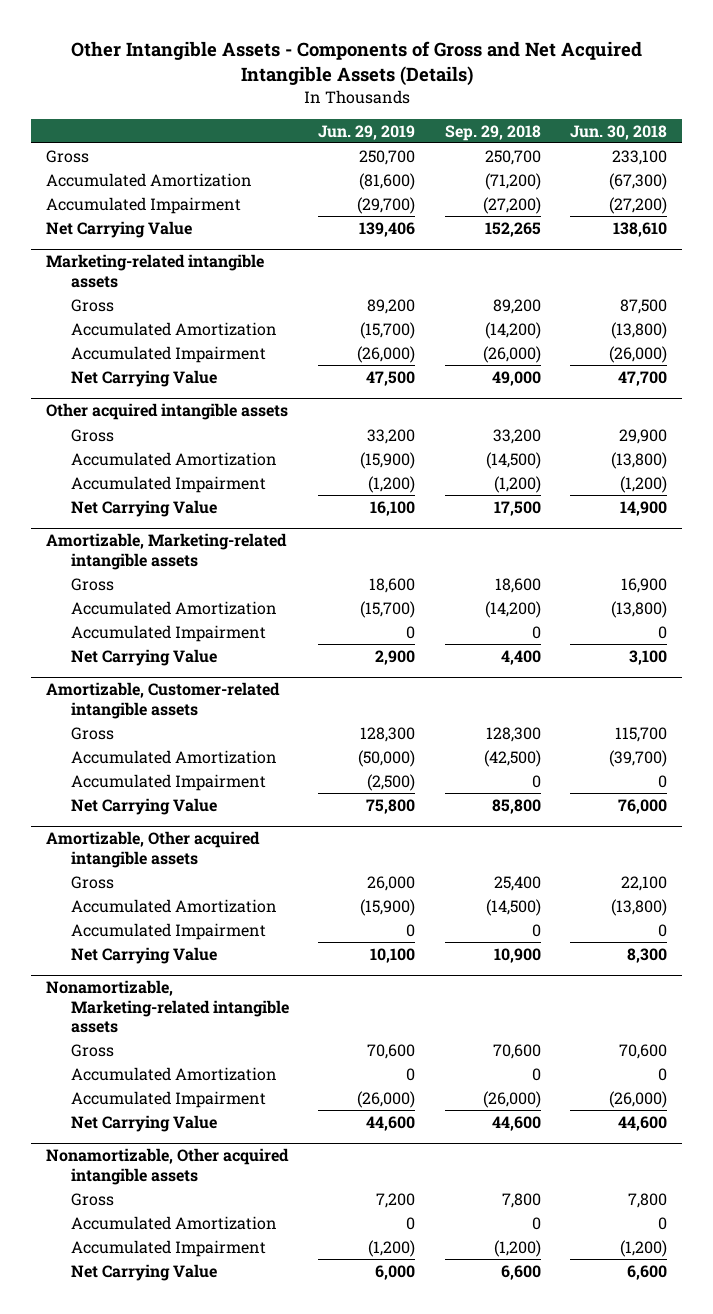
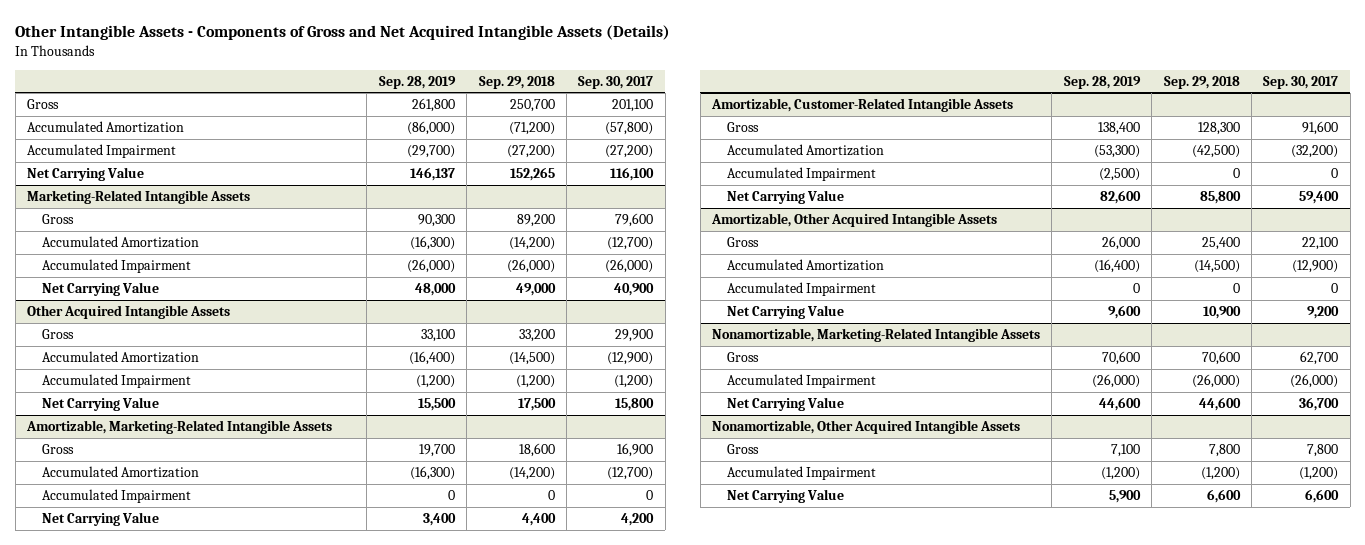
- | Jun. 29, 2019 | Sep. 29, 2018 | Jun. 30, 2018
+ | Sep. 28, 2019 | Sep. 29, 2018 | Sep. 30, 2017
- Marketing-related intangible assets
+ Marketing-Related Intangible Assets
- Other acquired intangible assets
+ Other Acquired Intangible Assets
- Amortizable, Marketing-related intangible assets
+ Amortizable, Marketing-Related Intangible Assets
- Amortizable, Customer-related intangible assets
+ Amortizable, Customer-Related Intangible Assets
- Amortizable, Other acquired intangible assets
+ Amortizable, Other Acquired Intangible Assets
- Nonamortizable, Marketing-related intangible assets
+ Nonamortizable, Marketing-Related Intangible Assets
- Accumulated Amortization | 0 | 0 | 0
- Nonamortizable, Other acquired intangible assets
+ Nonamortizable, Other Acquired Intangible Assets
- Accumulated Amortization | 0 | 0 | 0

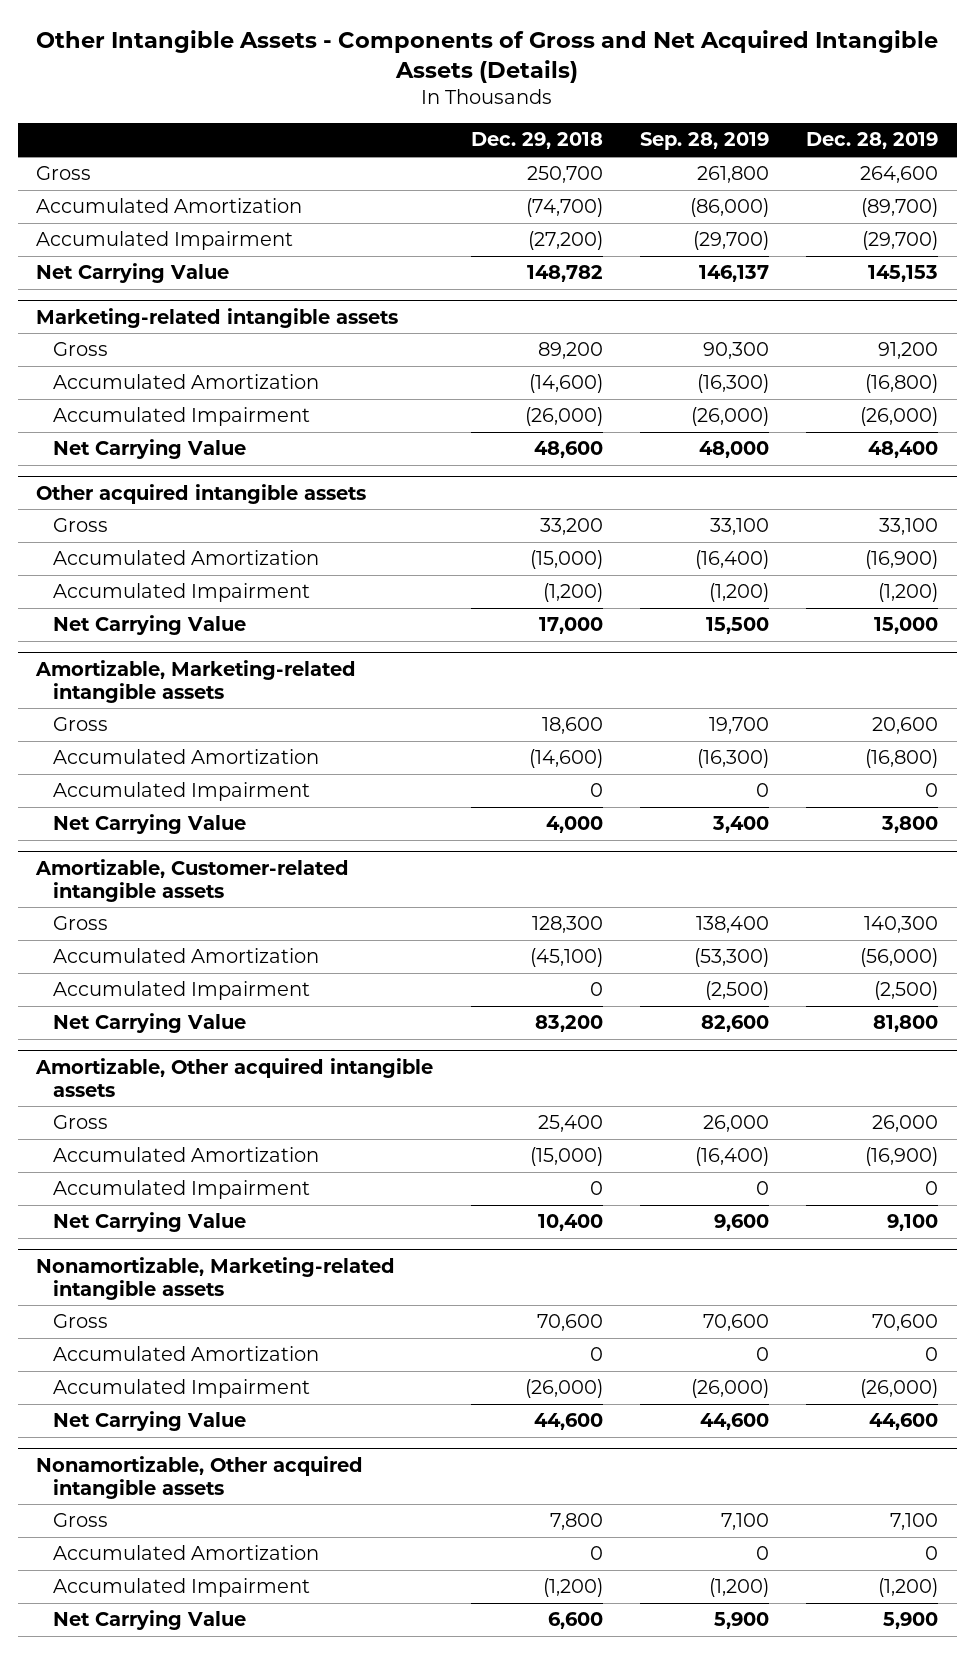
- | Sep. 28, 2019 | Sep. 29, 2018 | Sep. 30, 2017
+ | Dec. 29, 2018 | Sep. 28, 2019 | Dec. 28, 2019
- Marketing-Related Intangible Assets
+ Marketing-related intangible assets
- Other Acquired Intangible Assets
+ Other acquired intangible assets
- Amortizable, Marketing-Related Intangible Assets
+ Amortizable, Marketing-related intangible assets
- Amortizable, Customer-Related Intangible Assets
+ Amortizable, Customer-related intangible assets
- Amortizable, Other Acquired Intangible Assets
+ Amortizable, Other acquired intangible assets
- Nonamortizable, Marketing-Related Intangible Assets
+ Nonamortizable, Marketing-related intangible assets
+ Accumulated Amortization | 0 | 0 | 0
- Nonamortizable, Other Acquired Intangible Assets
+ Nonamortizable, Other acquired intangible assets
+ Accumulated Amortization | 0 | 0 | 0

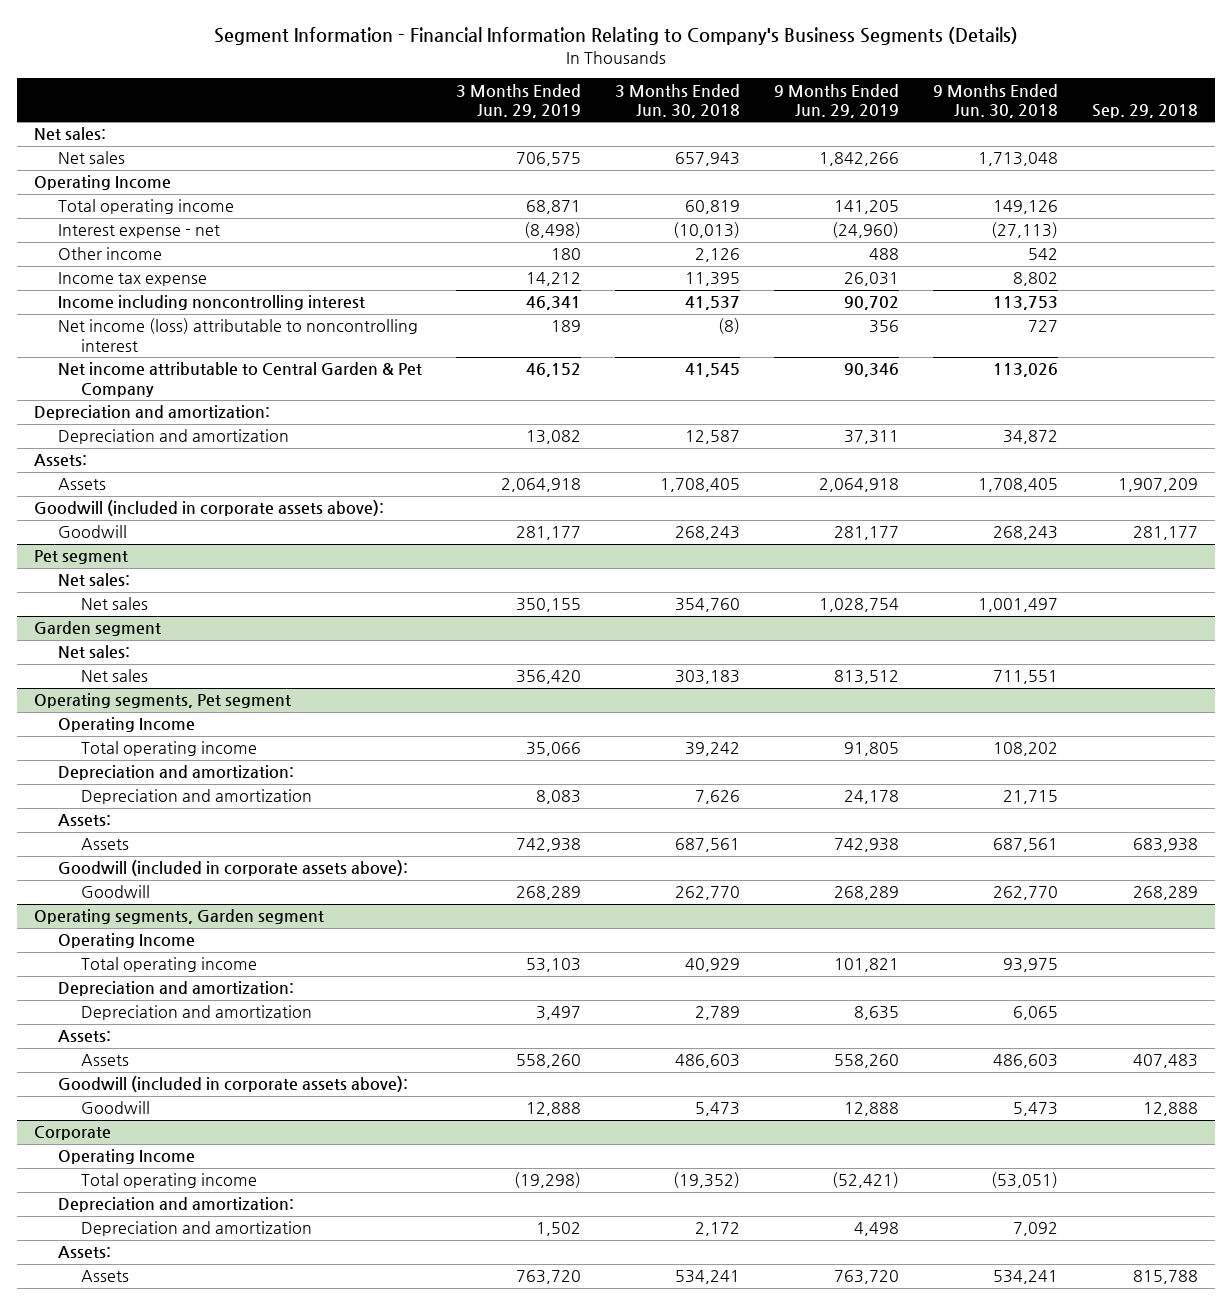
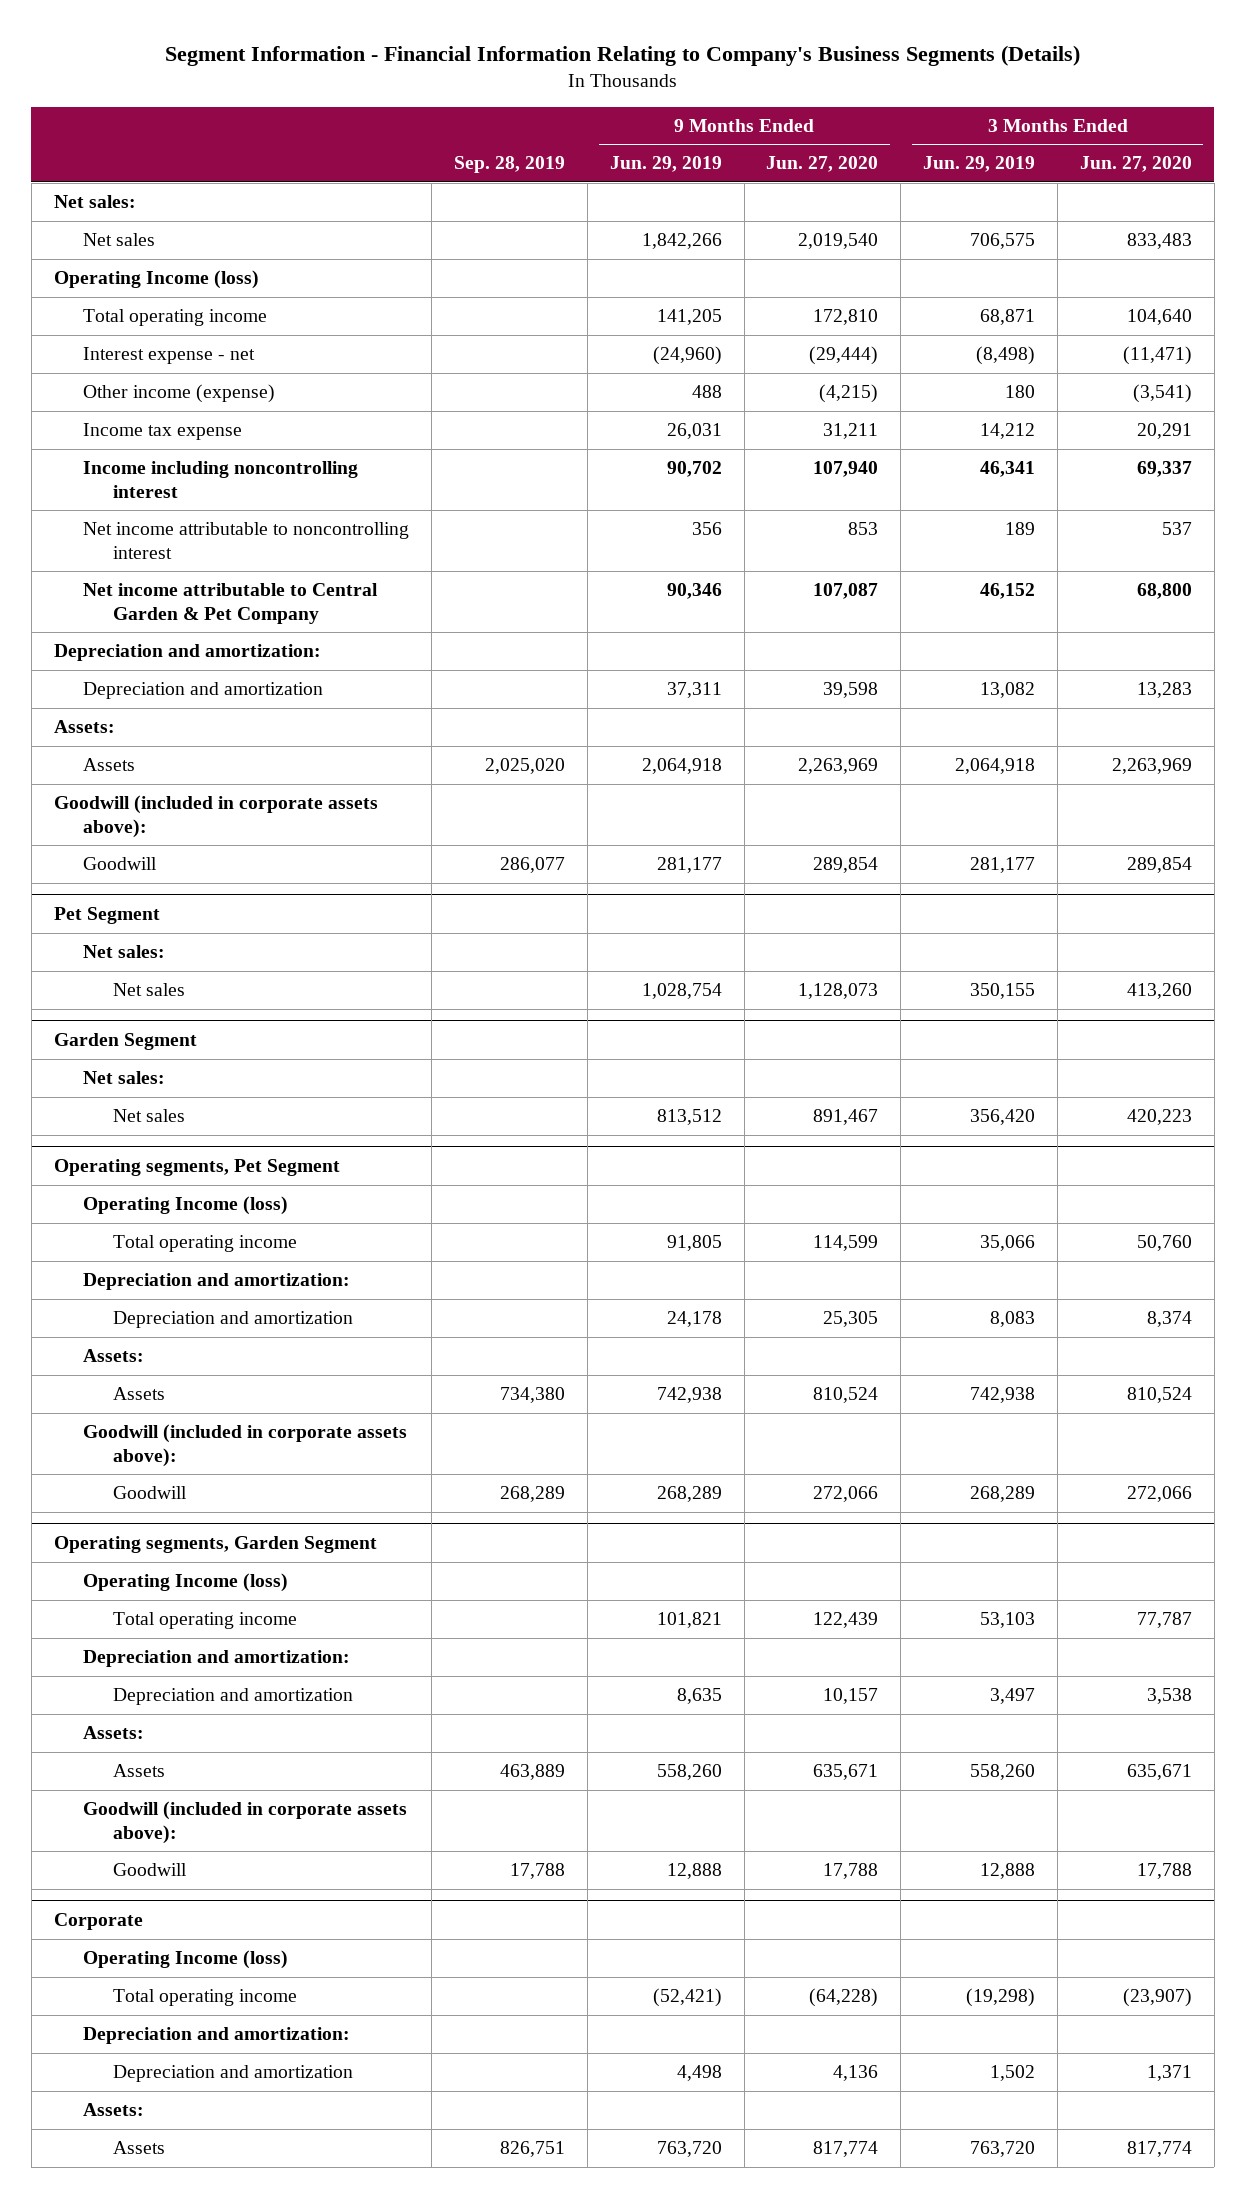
- | 3 Months Ended Jun. 29, 2019 | 3 Months Ended Jun. 30, 2018 | 9 Months Ended Jun. 29, 2019 | 9 Months Ended Jun. 30, 2018 | Sep. 29, 2018
+ | Sep. 28, 2019 | 9 Months Ended Jun. 29, 2019 | 9 Months Ended Jun. 27, 2020 | 3 Months Ended Jun. 29, 2019 | 3 Months Ended Jun. 27, 2020
- Operating Income
+ Operating Income (loss)
- Other income | 180 | 2,126 | 488 | 542 |
+ Other income (expense) | | 488 | (4,215) | 180 | (3,541)
- Net income (loss) attributable to noncontrolling interest | 189 | (8) | 356 | 727 |
+ Net income attributable to noncontrolling interest | | 356 | 853 | 189 | 537
- Pet segment
+ Pet Segment
- Garden segment
+ Garden Segment
- Operating segments, Pet segment
- Operating Income
+ Operating segments, Pet Segment
+ Operating Income (loss)
- Operating segments, Garden segment
- Operating Income
+ Operating segments, Garden Segment
+ Operating Income (loss)
@ Corporate
- Operating Income
+ Operating Income (loss)

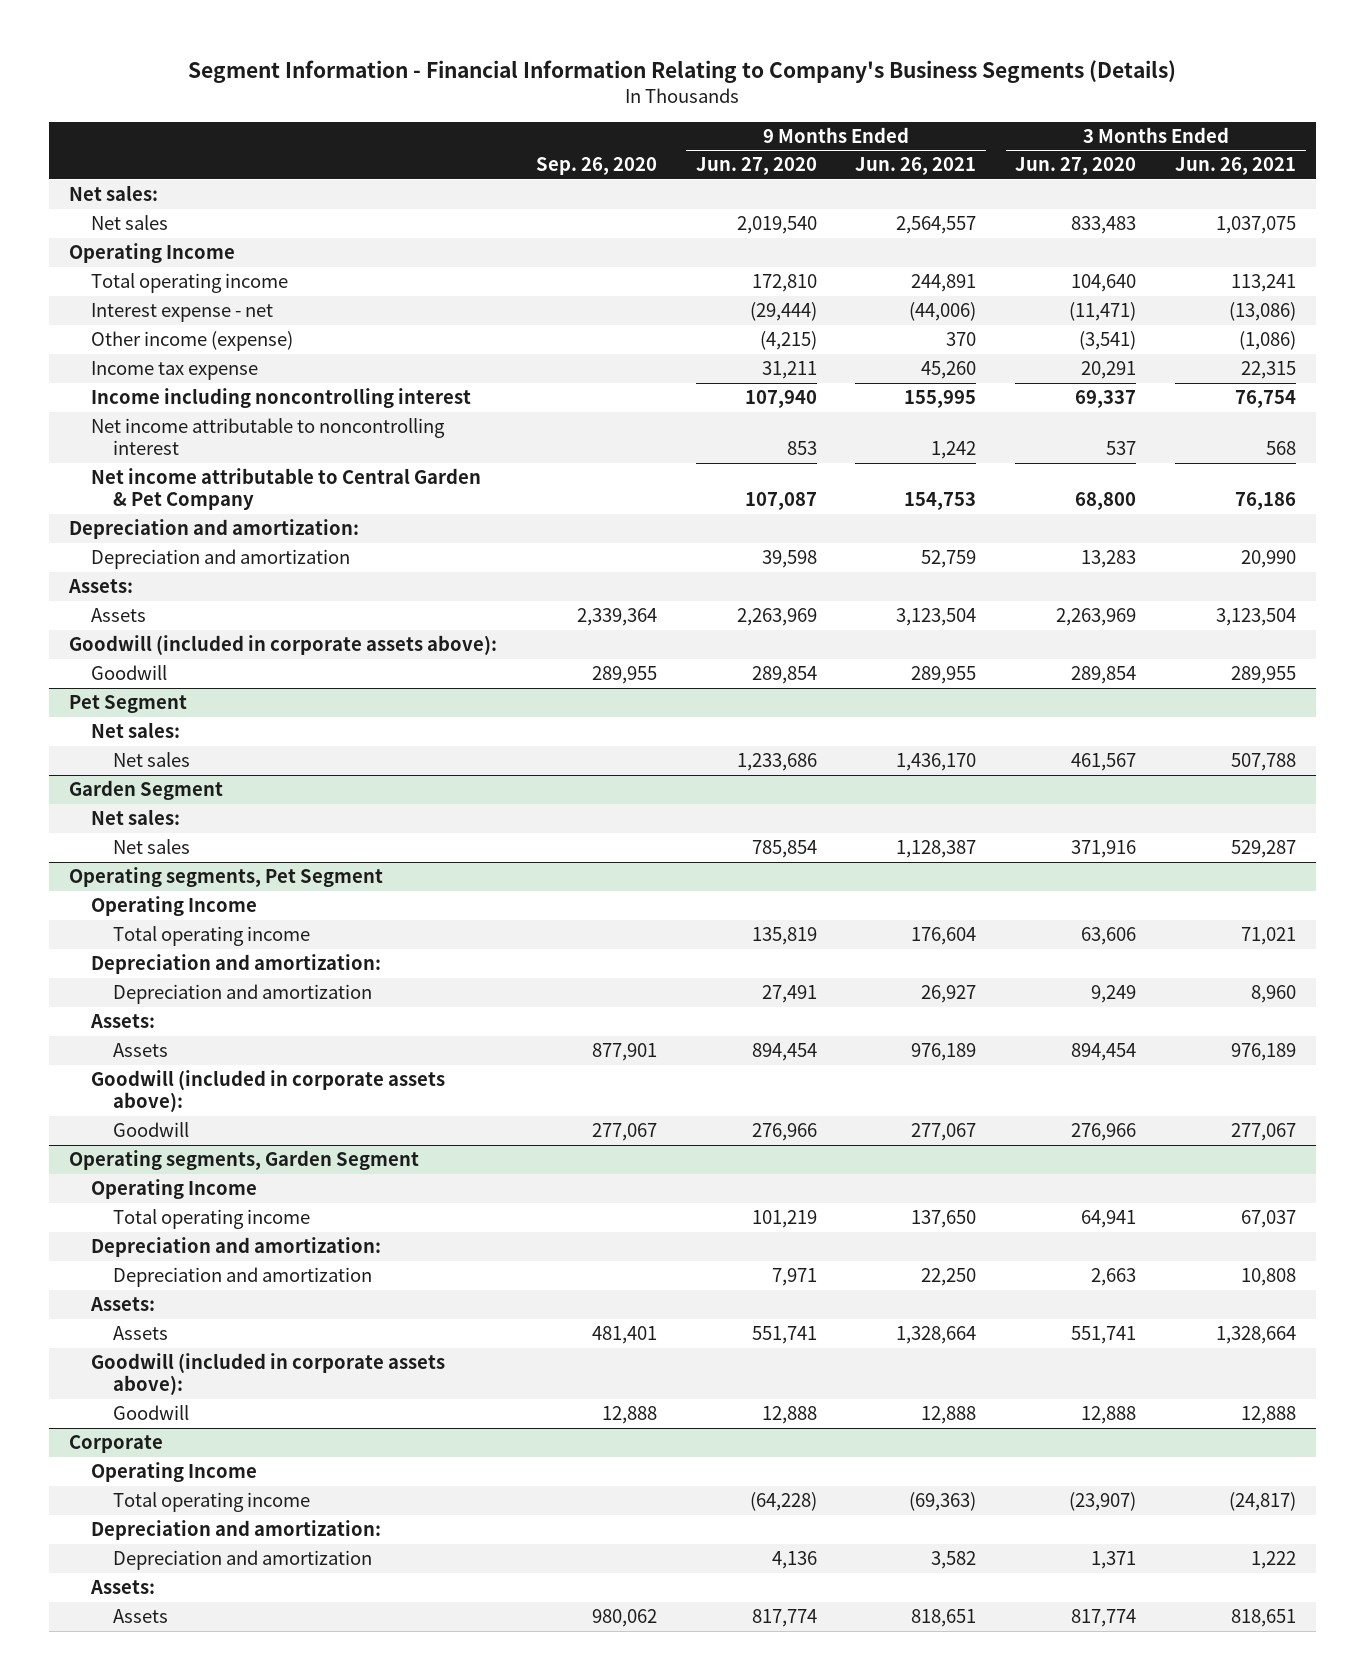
- | Sep. 28, 2019 | 9 Months Ended Jun. 29, 2019 | 9 Months Ended Jun. 27, 2020 | 3 Months Ended Jun. 29, 2019 | 3 Months Ended Jun. 27, 2020
+ | Sep. 26, 2020 | 9 Months Ended Jun. 27, 2020 | 9 Months Ended Jun. 26, 2021 | 3 Months Ended Jun. 27, 2020 | 3 Months Ended Jun. 26, 2021
- Operating Income (loss)
+ Operating Income
@ Pet Segment
- Net sales | | 1,028,754 | 1,128,073 | 350,155 | 413,260
+ Net sales | | 1,233,686 | 1,436,170 | 461,567 | 507,788
@ Garden Segment
- Net sales | | 813,512 | 891,467 | 356,420 | 420,223
+ Net sales | | 785,854 | 1,128,387 | 371,916 | 529,287
@ Operating segments, Pet Segment
- Operating Income (loss)
- Total operating income | | 91,805 | 114,599 | 35,066 | 50,760
+ Operating Income
+ Total operating income | | 135,819 | 176,604 | 63,606 | 71,021
- Depreciation and amortization | | 24,178 | 25,305 | 8,083 | 8,374
+ Depreciation and amortization | | 27,491 | 26,927 | 9,249 | 8,960
- Assets | 734,380 | 742,938 | 810,524 | 742,938 | 810,524
+ Assets | 877,901 | 894,454 | 976,189 | 894,454 | 976,189
- Goodwill | 268,289 | 268,289 | 272,066 | 268,289 | 272,066
+ Goodwill | 277,067 | 276,966 | 277,067 | 276,966 | 277,067
@ Operating segments, Garden Segment
- Operating Income (loss)
- Total operating income | | 101,821 | 122,439 | 53,103 | 77,787
+ Operating Income
+ Total operating income | | 101,219 | 137,650 | 64,941 | 67,037
- Depreciation and amortization | | 8,635 | 10,157 | 3,497 | 3,538
+ Depreciation and amortization | | 7,971 | 22,250 | 2,663 | 10,808
- Assets | 463,889 | 558,260 | 635,671 | 558,260 | 635,671
+ Assets | 481,401 | 551,741 | 1,328,664 | 551,741 | 1,328,664
- Goodwill | 17,788 | 12,888 | 17,788 | 12,888 | 17,788
+ Goodwill | 12,888 | 12,888 | 12,888 | 12,888 | 12,888
@ Corporate
- Operating Income (loss)
+ Operating Income

